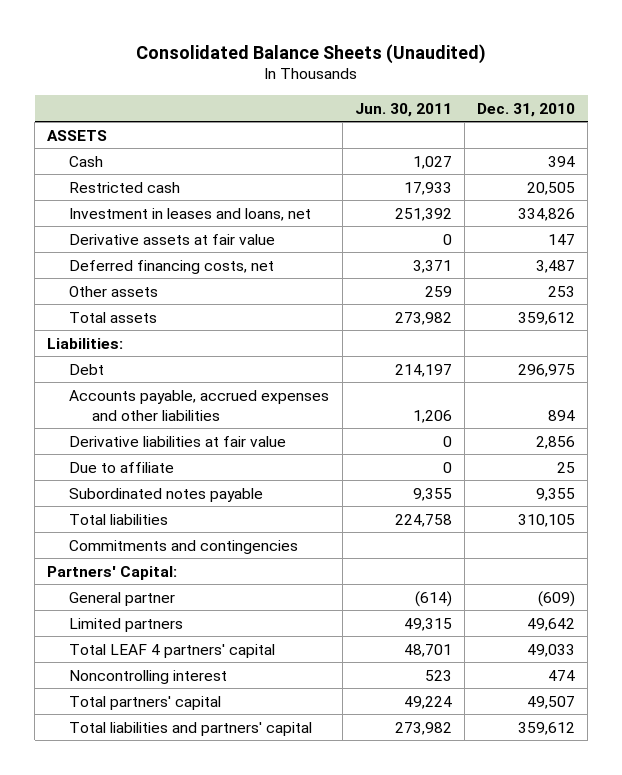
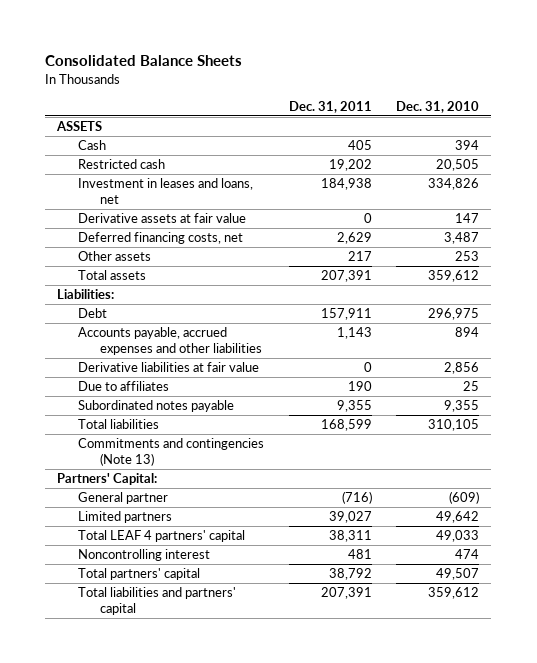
- Consolidated Balance Sheets (Unaudited)
+ Consolidated Balance Sheets
- | Jun. 30, 2011 | Dec. 31, 2010
+ | Dec. 31, 2011 | Dec. 31, 2010
- Due to affiliate | 0 | 25
+ Due to affiliates | 190 | 25
- Commitments and contingencies
+ Commitments and contingencies (Note 13)

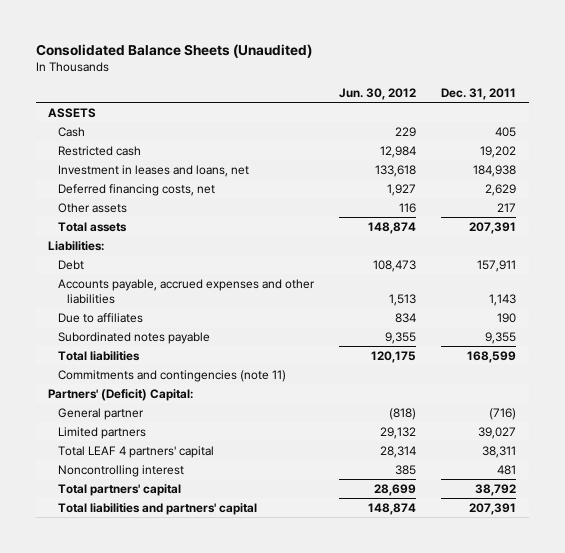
- Consolidated Balance Sheets
+ Consolidated Balance Sheets (Unaudited)
- | Dec. 31, 2011 | Dec. 31, 2010
+ | Jun. 30, 2012 | Dec. 31, 2011
- Derivative assets at fair value | 0 | 147
- Derivative liabilities at fair value | 0 | 2,856
- Commitments and contingencies (Note 13)
- Partners' Capital:
+ Commitments and contingencies (note 11)
+ Partners' (Deficit) Capital:

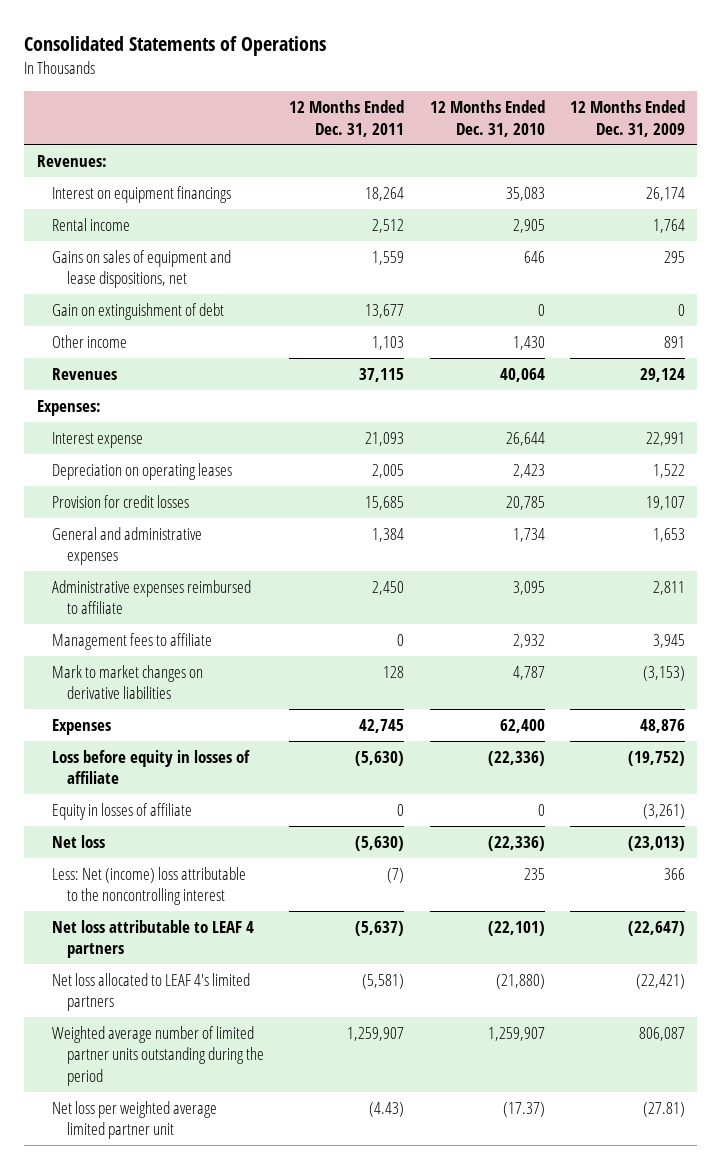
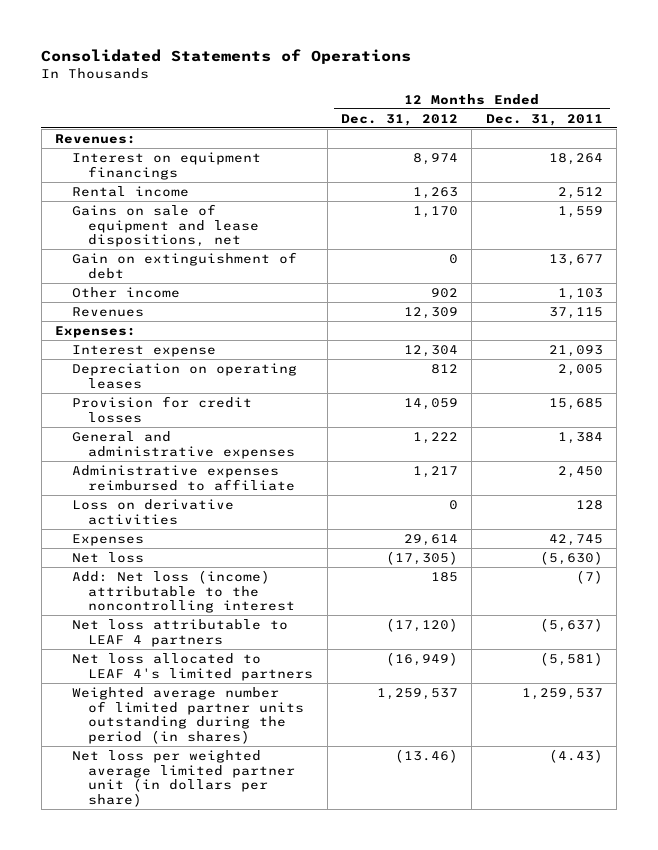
- | 12 Months Ended Dec. 31, 2011 | 12 Months Ended Dec. 31, 2010 | 12 Months Ended Dec. 31, 2009
+ | 12 Months Ended Dec. 31, 2012 | 12 Months Ended Dec. 31, 2011
- Gains on sales of equipment and lease dispositions, net | 1,559 | 646 | 295
+ Gains on sale of equipment and lease dispositions, net | 1,170 | 1,559
- Management fees to affiliate | 0 | 2,932 | 3,945
- Mark to market changes on derivative liabilities | 128 | 4,787 | (3,153)
+ Loss on derivative activities | 0 | 128
- Loss before equity in losses of affiliate | (5,630) | (22,336) | (19,752)
- Equity in losses of affiliate | 0 | 0 | (3,261)
- Less: Net (income) loss attributable to the noncontrolling interest | (7) | 235 | 366
+ Add: Net loss (income) attributable to the noncontrolling interest | 185 | (7)
- Weighted average number of limited partner units outstanding during the period | 1,259,907 | 1,259,907 | 806,087
- Net loss per weighted average limited partner unit | (4.43) | (17.37) | (27.81)
+ Weighted average number of limited partner units outstanding during the period (in shares) | 1,259,537 | 1,259,537
+ Net loss per weighted average limited partner unit (in dollars per share) | (13.46) | (4.43)

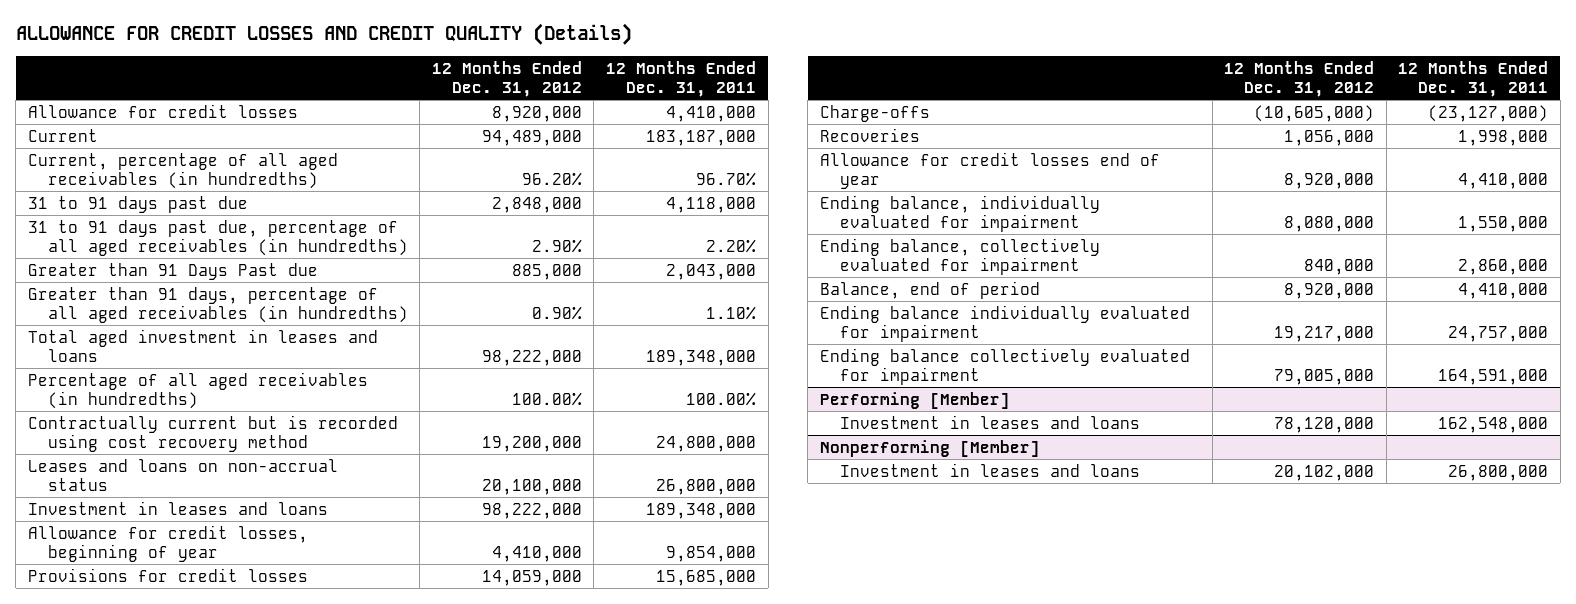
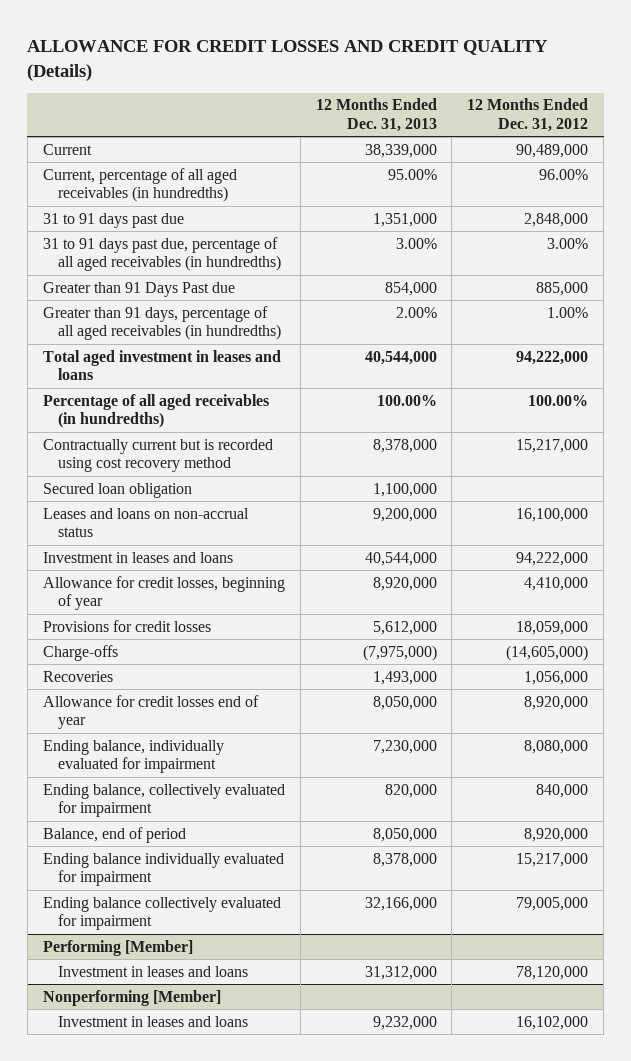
- | 12 Months Ended Dec. 31, 2012 | 12 Months Ended Dec. 31, 2011
+ | 12 Months Ended Dec. 31, 2013 | 12 Months Ended Dec. 31, 2012
- Allowance for credit losses | 8,920,000 | 4,410,000
- Current | 94,489,000 | 183,187,000
- Current, percentage of all aged receivables (in hundredths) | 96.20% | 96.70%
+ Current | 38,339,000 | 90,489,000
+ Current, percentage of all aged receivables (in hundredths) | 95.00% | 96.00%
- 31 to 91 days past due, percentage of all aged receivables (in hundredths) | 2.90% | 2.20%
+ 31 to 91 days past due, percentage of all aged receivables (in hundredths) | 3.00% | 3.00%
- Greater than 91 days, percentage of all aged receivables (in hundredths) | 0.90% | 1.10%
- Total aged investment in leases and loans | 98,222,000 | 189,348,000
+ Greater than 91 days, percentage of all aged receivables (in hundredths) | 2.00% | 1.00%
+ Total aged investment in leases and loans | 40,544,000 | 94,222,000
- Contractually current but is recorded using cost recovery method | 19,200,000 | 24,800,000
- Leases and loans on non-accrual status | 20,100,000 | 26,800,000
- Investment in leases and loans | 98,222,000 | 189,348,000
+ Contractually current but is recorded using cost recovery method | 8,378,000 | 15,217,000
+ Secured loan obligation | 1,100,000 |
+ Leases and loans on non-accrual status | 9,200,000 | 16,100,000
+ Investment in leases and loans | 40,544,000 | 94,222,000
- Provisions for credit losses | 14,059,000 | 15,685,000
- Charge-offs | (10,605,000) | (23,127,000)
+ Provisions for credit losses | 5,612,000 | 18,059,000
+ Charge-offs | (7,975,000) | (14,605,000)
- Ending balance individually evaluated for impairment | 19,217,000 | 24,757,000
+ Ending balance individually evaluated for impairment | 8,378,000 | 15,217,000
@ Nonperforming [Member]
- Investment in leases and loans | 20,102,000 | 26,800,000
+ Investment in leases and loans | 9,232,000 | 16,102,000

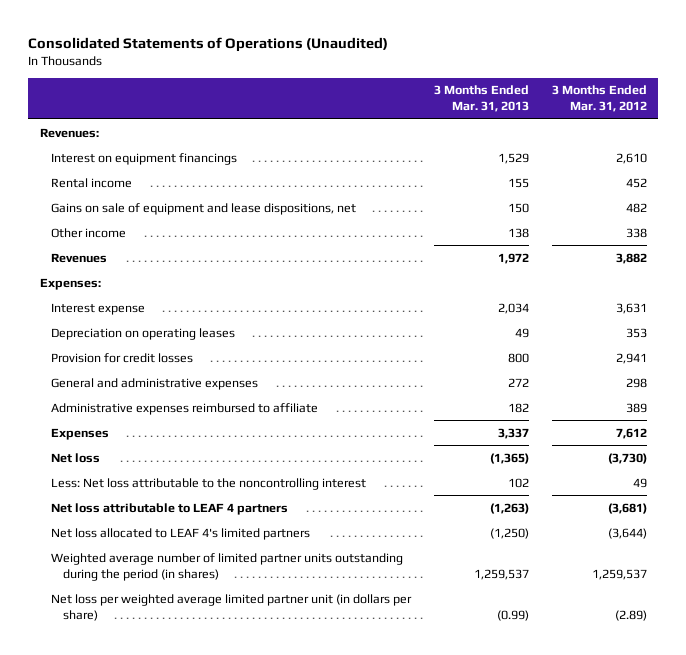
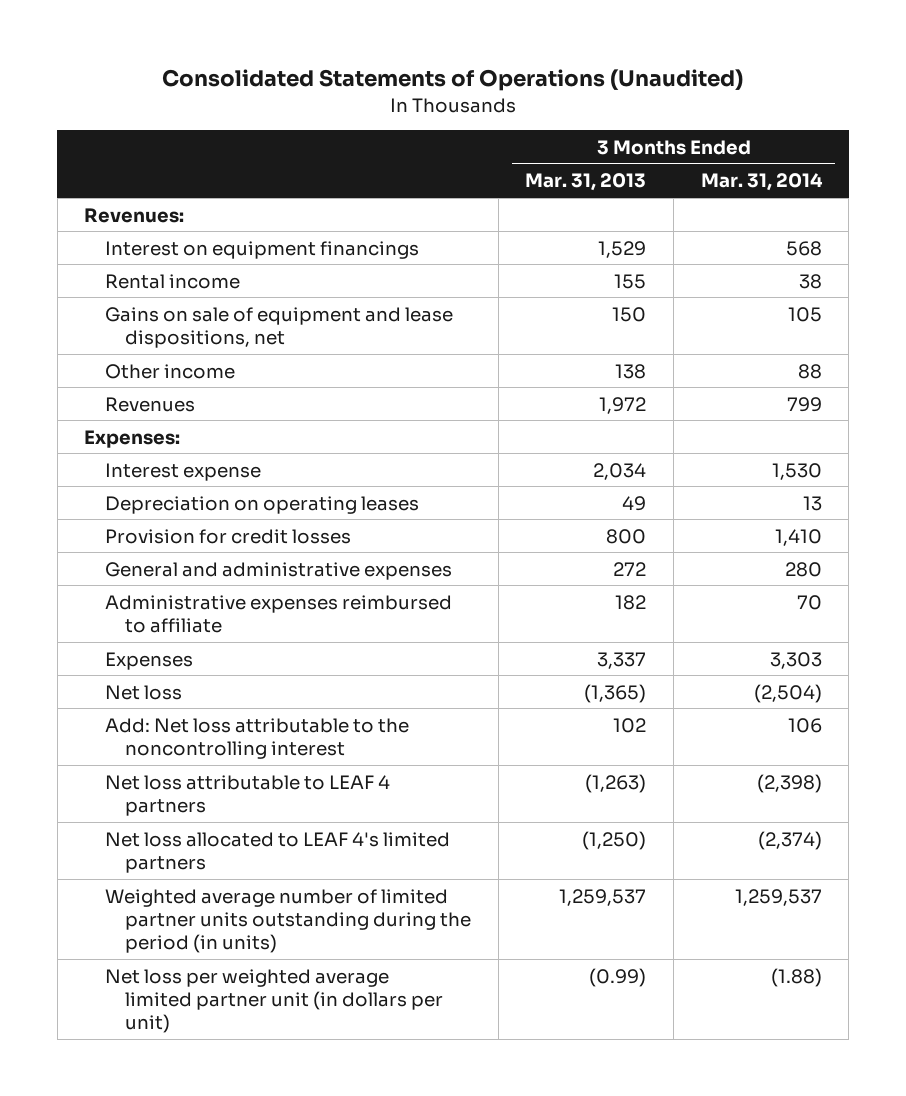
- | 3 Months Ended Mar. 31, 2013 | 3 Months Ended Mar. 31, 2012
+ | 3 Months Ended Mar. 31, 2013 | 3 Months Ended Mar. 31, 2014
- Less: Net loss attributable to the noncontrolling interest | 102 | 49
+ Add: Net loss attributable to the noncontrolling interest | 102 | 106
- Weighted average number of limited partner units outstanding during the period (in shares) | 1,259,537 | 1,259,537
- Net loss per weighted average limited partner unit (in dollars per share) | (0.99) | (2.89)
+ Weighted average number of limited partner units outstanding during the period (in units) | 1,259,537 | 1,259,537
+ Net loss per weighted average limited partner unit (in dollars per unit) | (0.99) | (1.88)

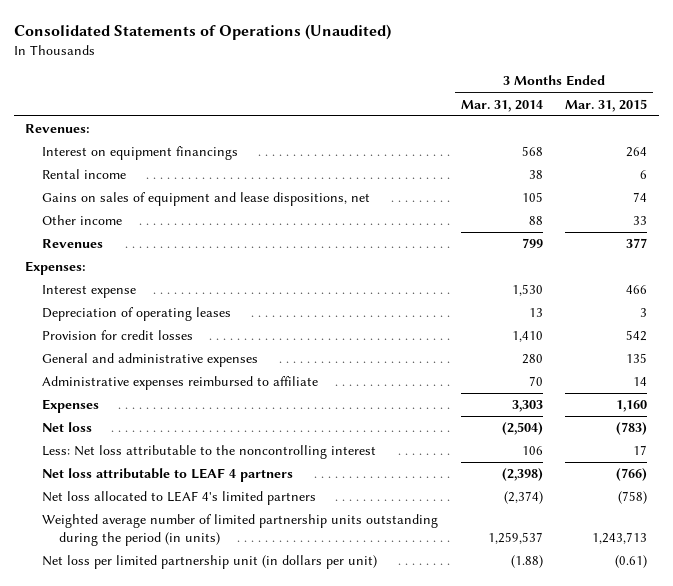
- | 3 Months Ended Mar. 31, 2013 | 3 Months Ended Mar. 31, 2014
+ | 3 Months Ended Mar. 31, 2014 | 3 Months Ended Mar. 31, 2015
- Gains on sale of equipment and lease dispositions, net | 150 | 105
+ Gains on sales of equipment and lease dispositions, net | 105 | 74
- Depreciation on operating leases | 49 | 13
+ Depreciation of operating leases | 13 | 3
- Add: Net loss attributable to the noncontrolling interest | 102 | 106
+ Less: Net loss attributable to the noncontrolling interest | 106 | 17
- Weighted average number of limited partner units outstanding during the period (in units) | 1,259,537 | 1,259,537
- Net loss per weighted average limited partner unit (in dollars per unit) | (0.99) | (1.88)
+ Weighted average number of limited partnership units outstanding during the period (in units) | 1,259,537 | 1,243,713
+ Net loss per limited partnership unit (in dollars per unit) | (1.88) | (0.61)

